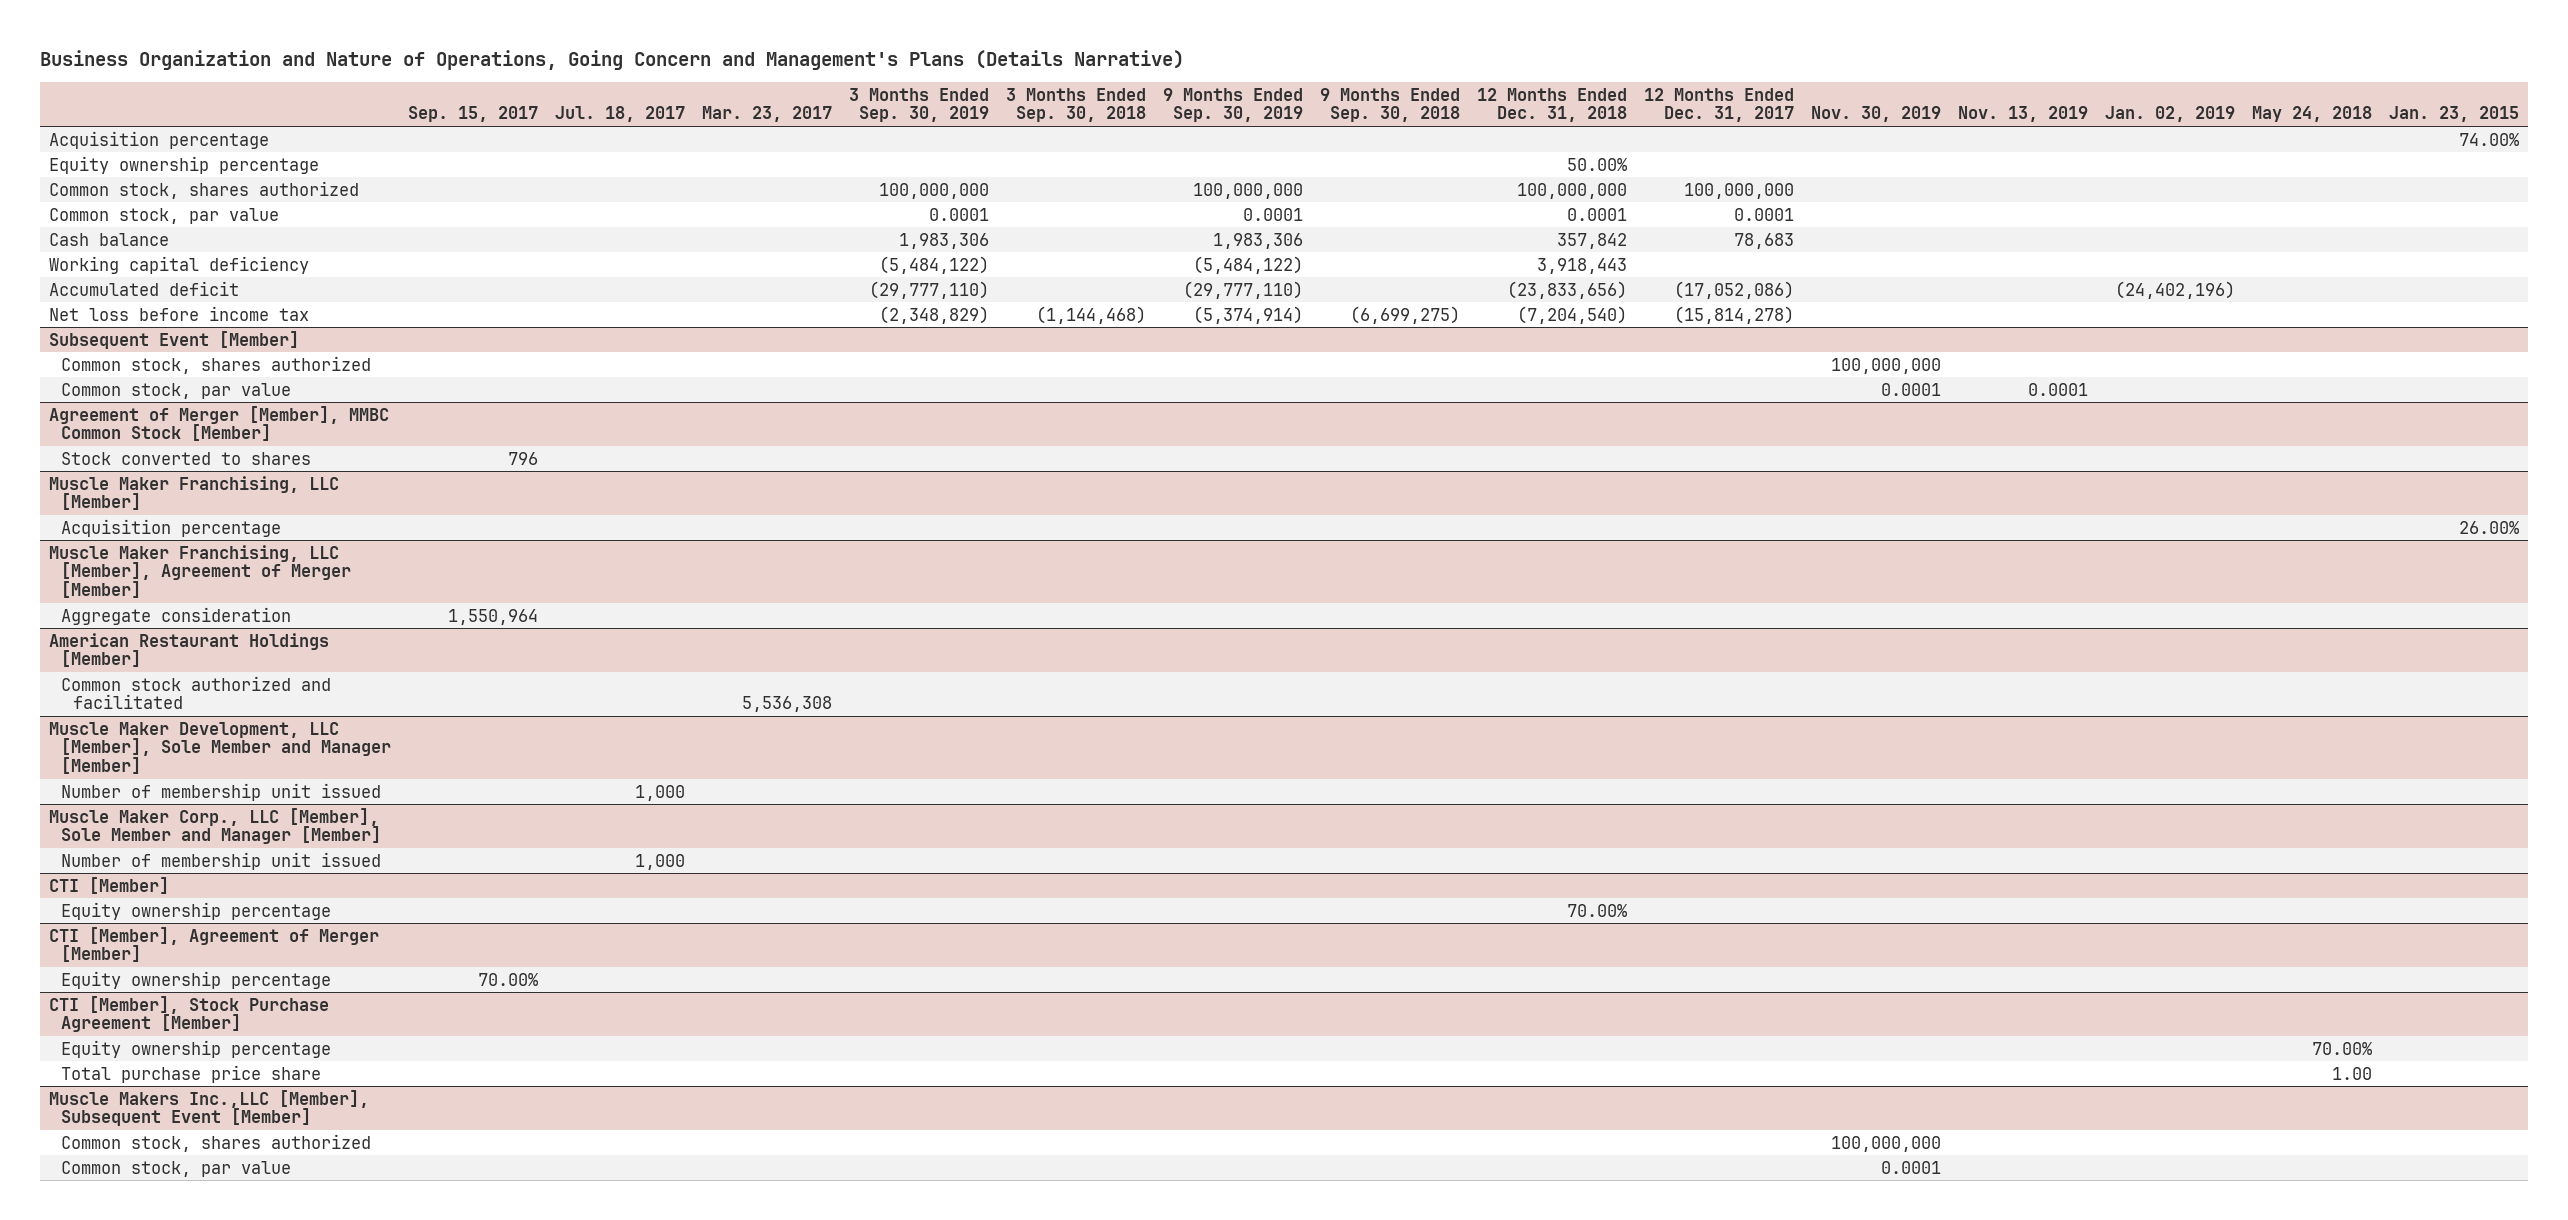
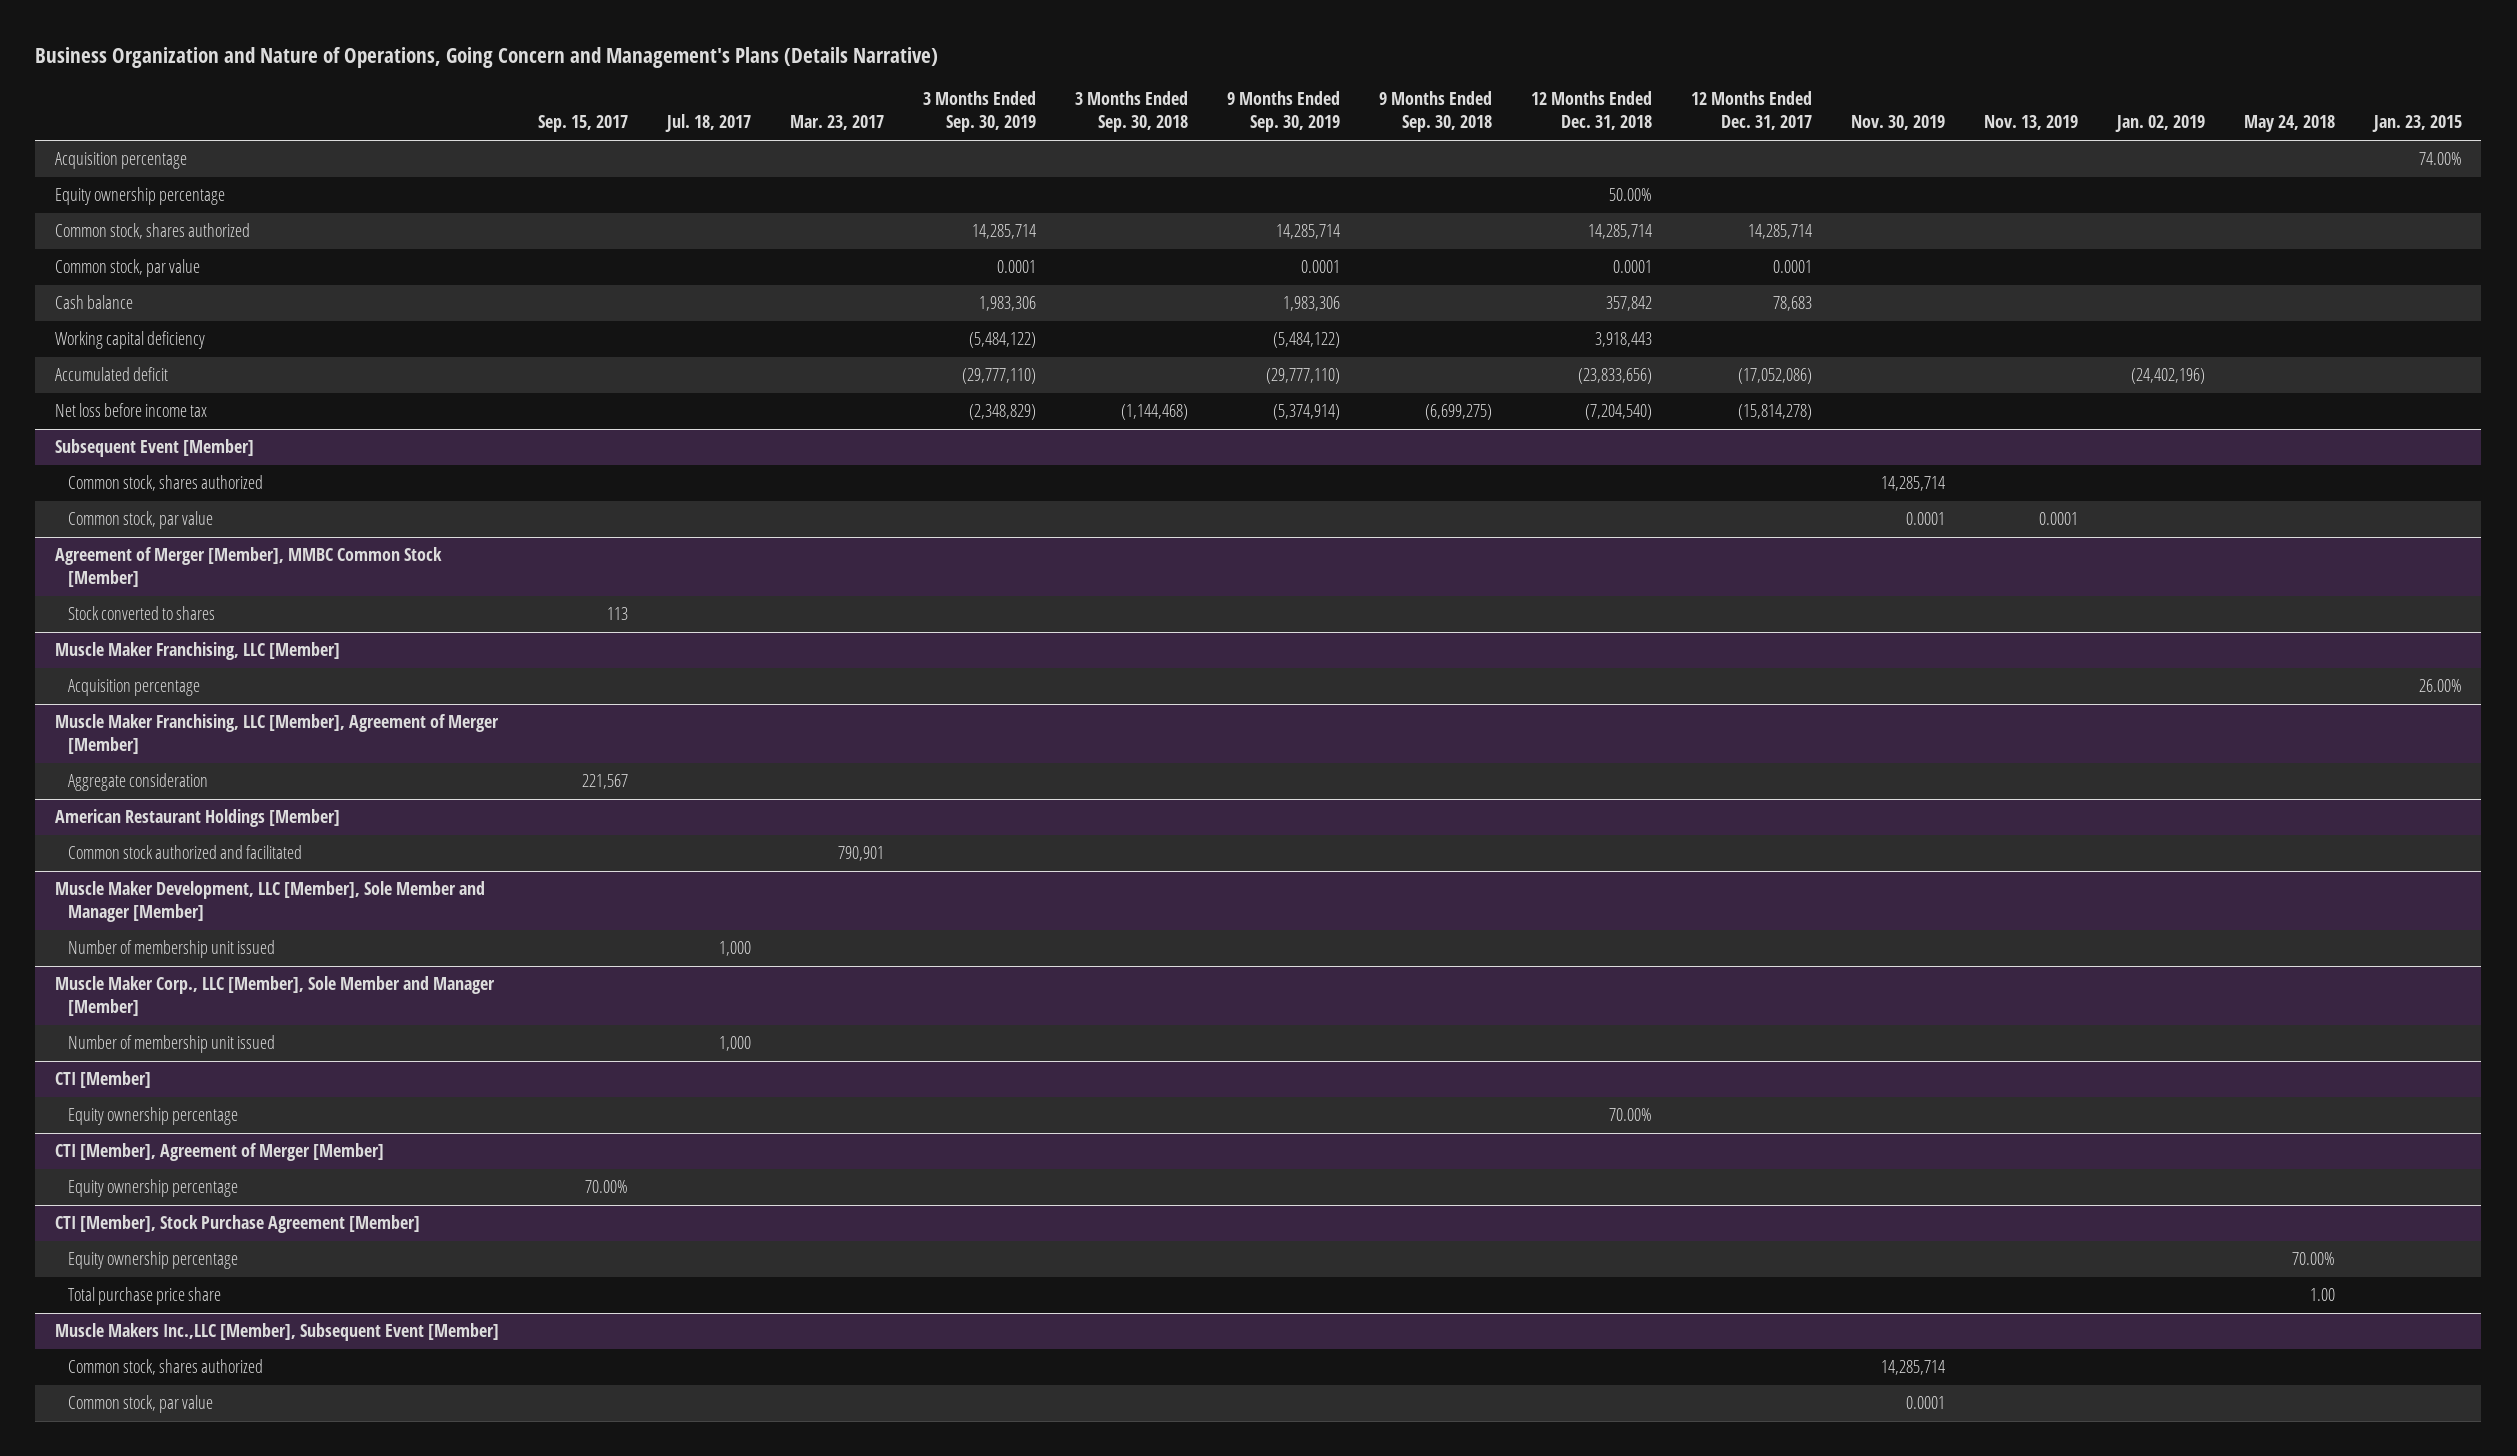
- Common stock, shares authorized | | | | 100,000,000 | | 100,000,000 | | 100,000,000 | 100,000,000 | | | | |
+ Common stock, shares authorized | | | | 14,285,714 | | 14,285,714 | | 14,285,714 | 14,285,714 | | | | |
@ Subsequent Event [Member]
- Common stock, shares authorized | | | | | | | | | | 100,000,000 | | | |
+ Common stock, shares authorized | | | | | | | | | | 14,285,714 | | | |
@ Agreement of Merger [Member], MMBC Common Stock [Member]
- Stock converted to shares | 796 | | | | | | | | | | | | |
+ Stock converted to shares | 113 | | | | | | | | | | | | |
@ Muscle Maker Franchising, LLC [Member], Agreement of Merger [Member]
- Aggregate consideration | 1,550,964 | | | | | | | | | | | | |
+ Aggregate consideration | 221,567 | | | | | | | | | | | | |
@ American Restaurant Holdings [Member]
- Common stock authorized and facilitated | | | 5,536,308 | | | | | | | | | | |
+ Common stock authorized and facilitated | | | 790,901 | | | | | | | | | | |
@ Muscle Makers Inc.,LLC [Member], Subsequent Event [Member]
- Common stock, shares authorized | | | | | | | | | | 100,000,000 | | | |
+ Common stock, shares authorized | | | | | | | | | | 14,285,714 | | | |

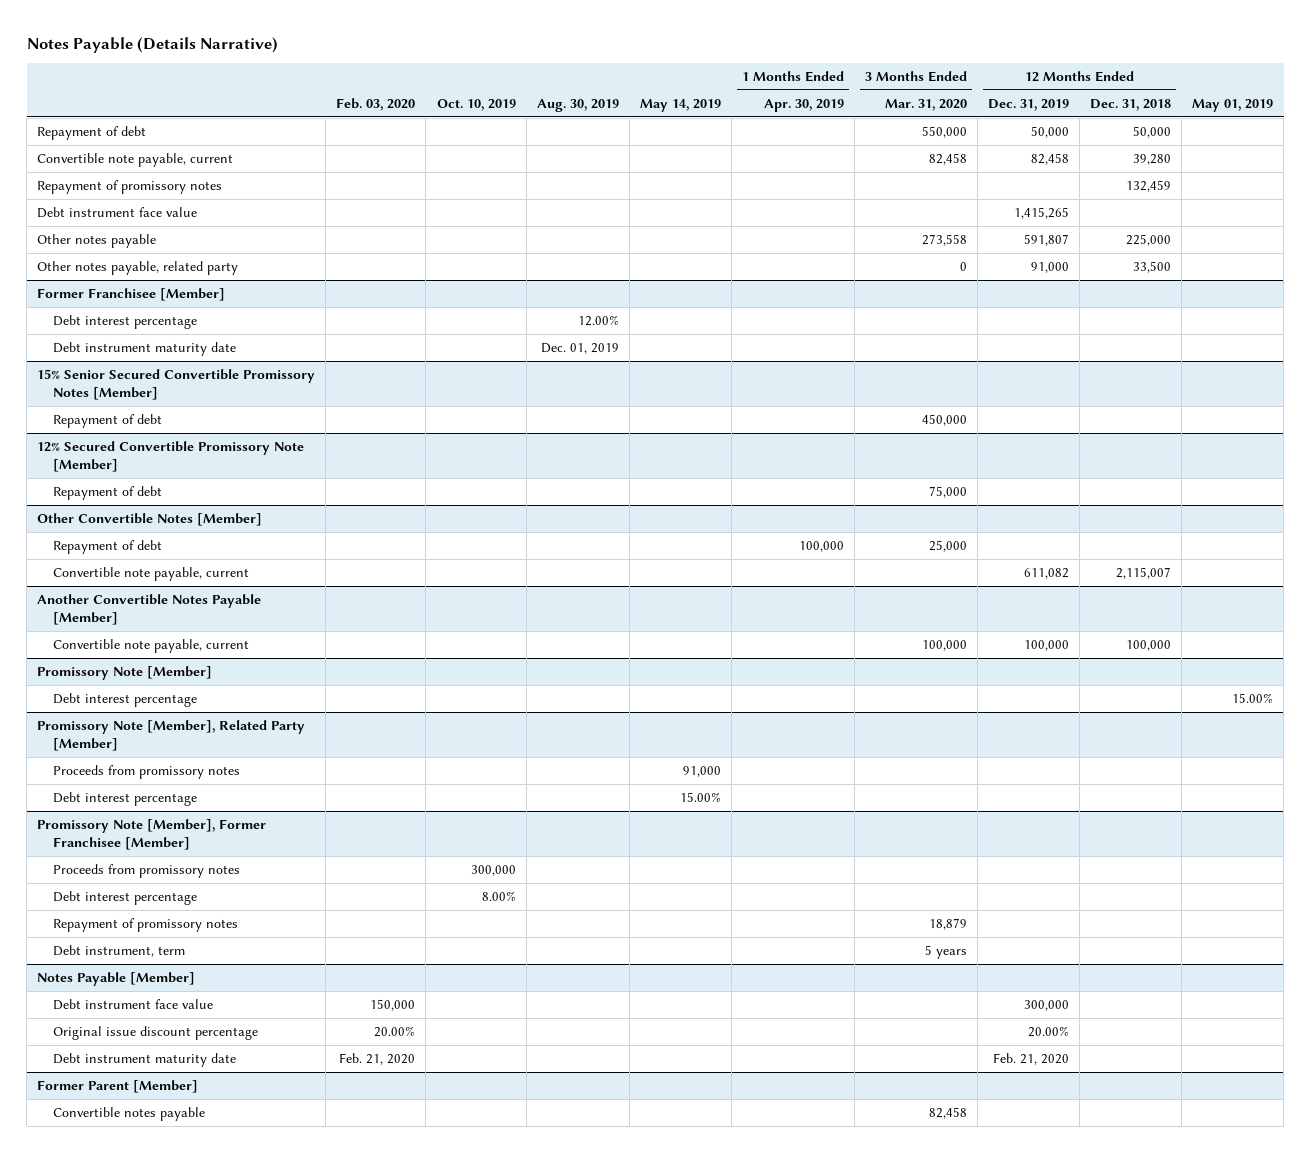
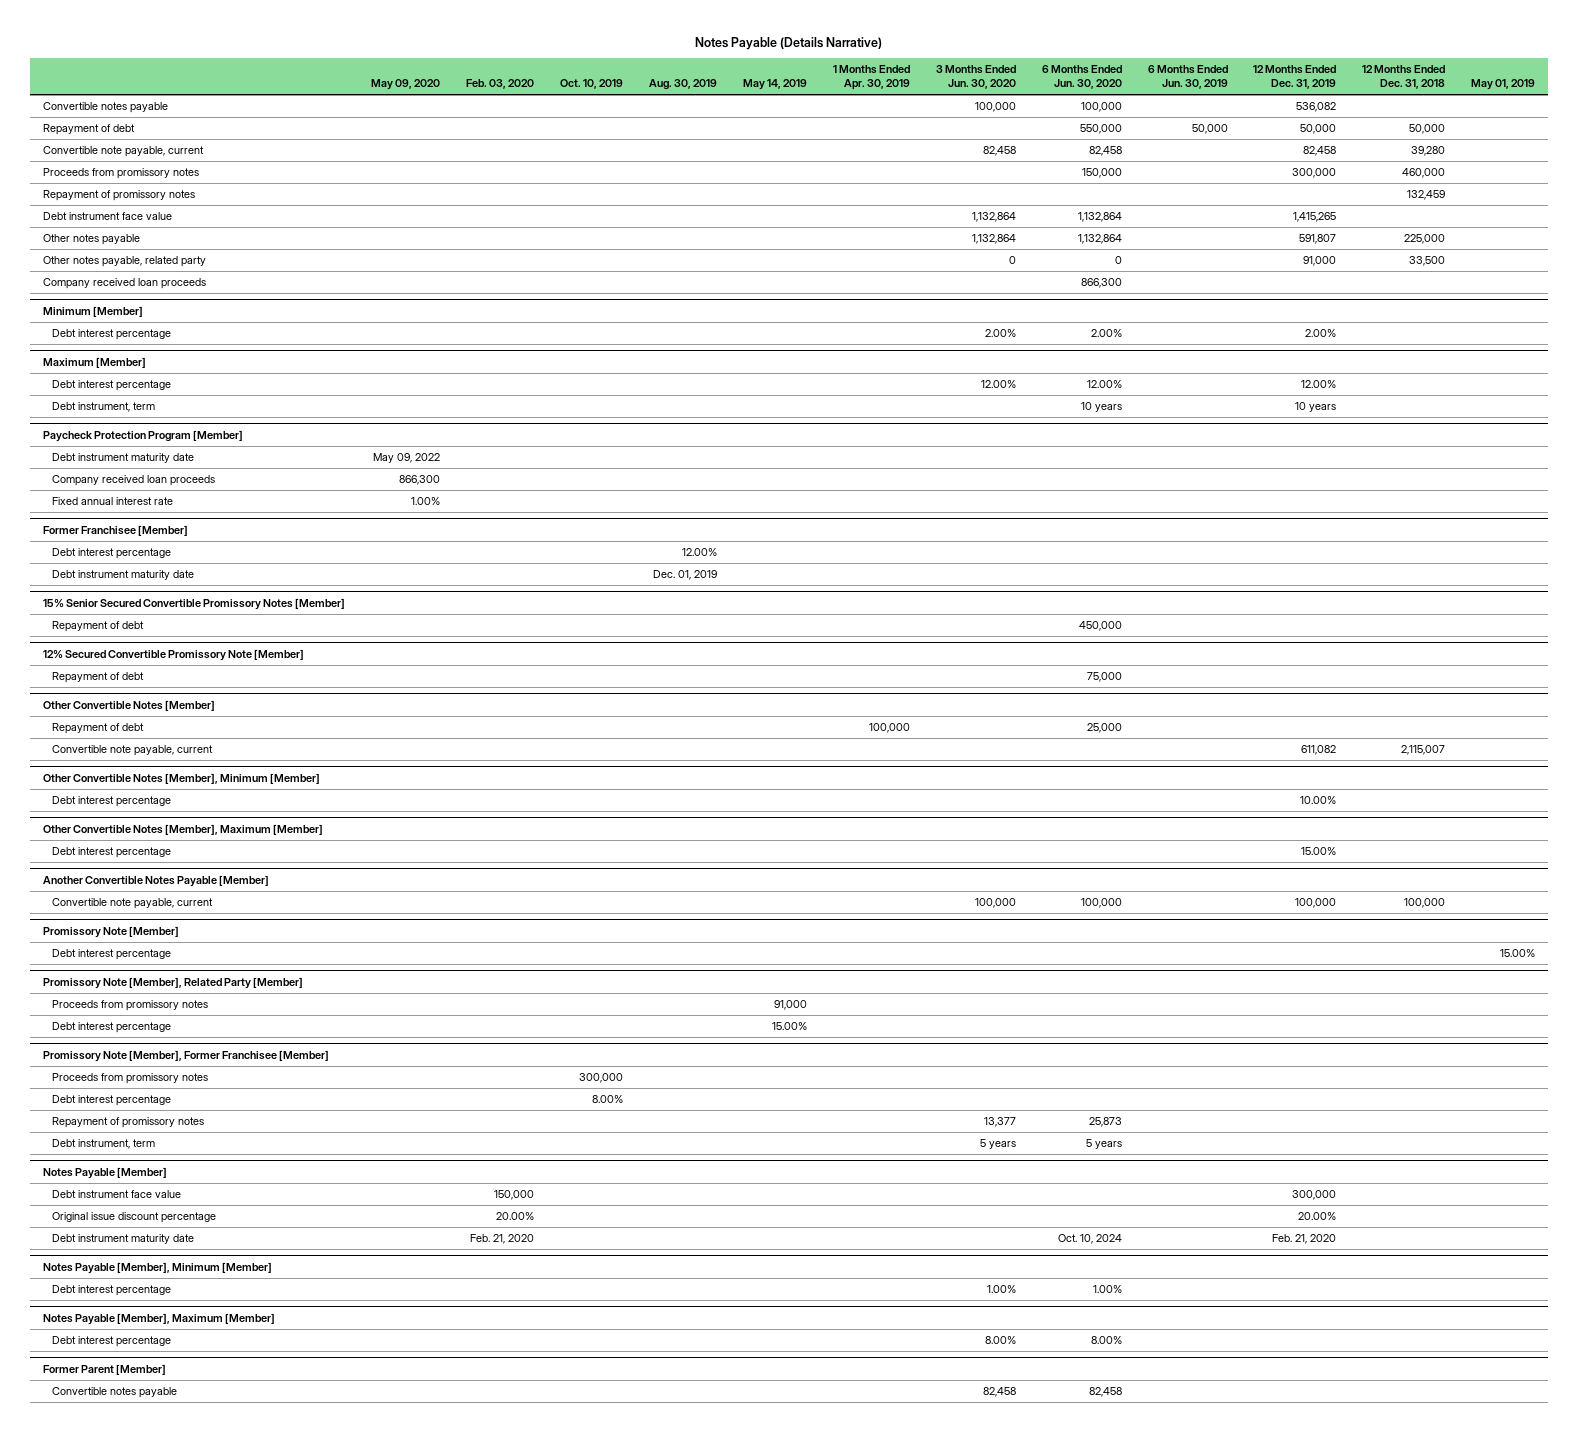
- | Feb. 03, 2020 | Oct. 10, 2019 | Aug. 30, 2019 | May 14, 2019 | 1 Months Ended Apr. 30, 2019 | 3 Months Ended Mar. 31, 2020 | 12 Months Ended Dec. 31, 2019 | 12 Months Ended Dec. 31, 2018 | May 01, 2019
+ | May 09, 2020 | Feb. 03, 2020 | Oct. 10, 2019 | Aug. 30, 2019 | May 14, 2019 | 1 Months Ended Apr. 30, 2019 | 3 Months Ended Jun. 30, 2020 | 6 Months Ended Jun. 30, 2020 | 6 Months Ended Jun. 30, 2019 | 12 Months Ended Dec. 31, 2019 | 12 Months Ended Dec. 31, 2018 | May 01, 2019
+ Convertible notes payable | | | | | | | 100,000 | 100,000 | | 536,082 | |
+ Proceeds from promissory notes | | | | | | | | 150,000 | | 300,000 | 460,000 |
+ Company received loan proceeds | | | | | | | | 866,300 | | | |
+ Minimum [Member]
+ Debt interest percentage | | | | | | | 2.00% | 2.00% | | 2.00% | |
+ Maximum [Member]
+ Debt interest percentage | | | | | | | 12.00% | 12.00% | | 12.00% | |
+ Debt instrument, term | | | | | | | | 10 years | | 10 years | |
+ Paycheck Protection Program [Member]
+ Debt instrument maturity date | May 09, 2022 | | | | | | | | | | |
+ Company received loan proceeds | 866,300 | | | | | | | | | | |
+ Fixed annual interest rate | 1.00% | | | | | | | | | | |
+ Other Convertible Notes [Member], Minimum [Member]
+ Debt interest percentage | | | | | | | | | | 10.00% | |
+ Other Convertible Notes [Member], Maximum [Member]
+ Debt interest percentage | | | | | | | | | | 15.00% | |
+ Notes Payable [Member], Minimum [Member]
+ Debt interest percentage | | | | | | | 1.00% | 1.00% | | | |
+ Notes Payable [Member], Maximum [Member]
+ Debt interest percentage | | | | | | | 8.00% | 8.00% | | | |

